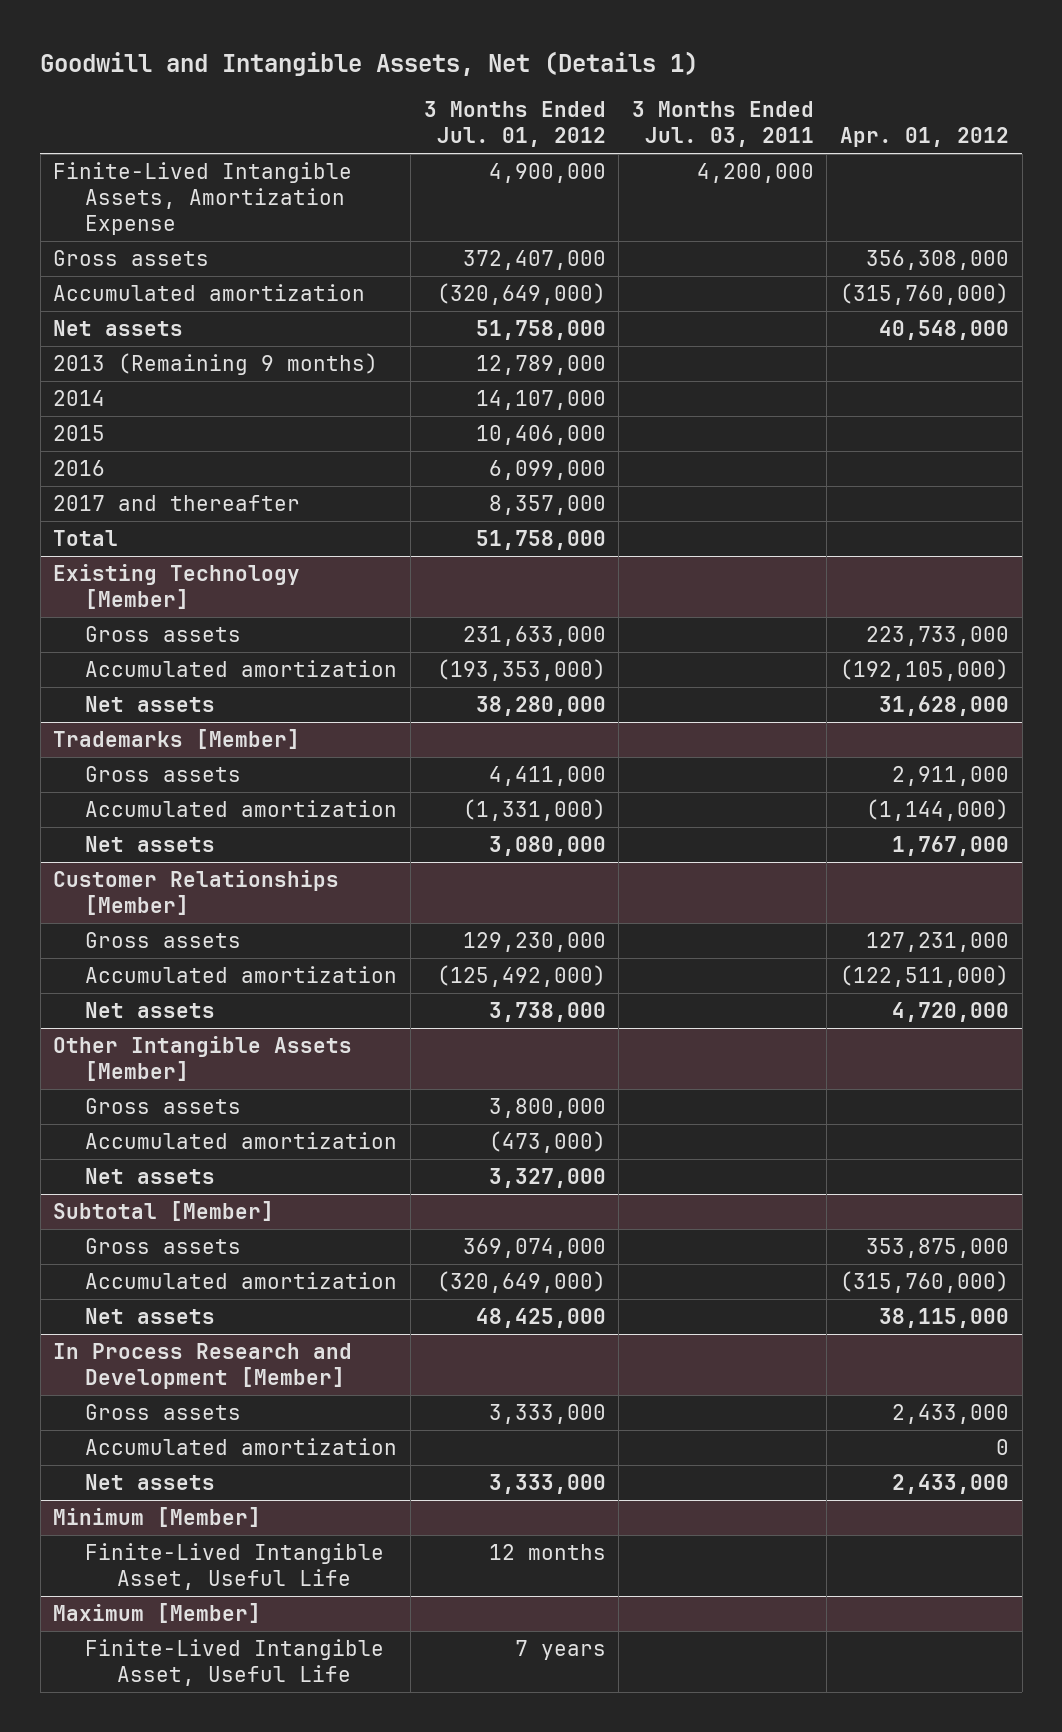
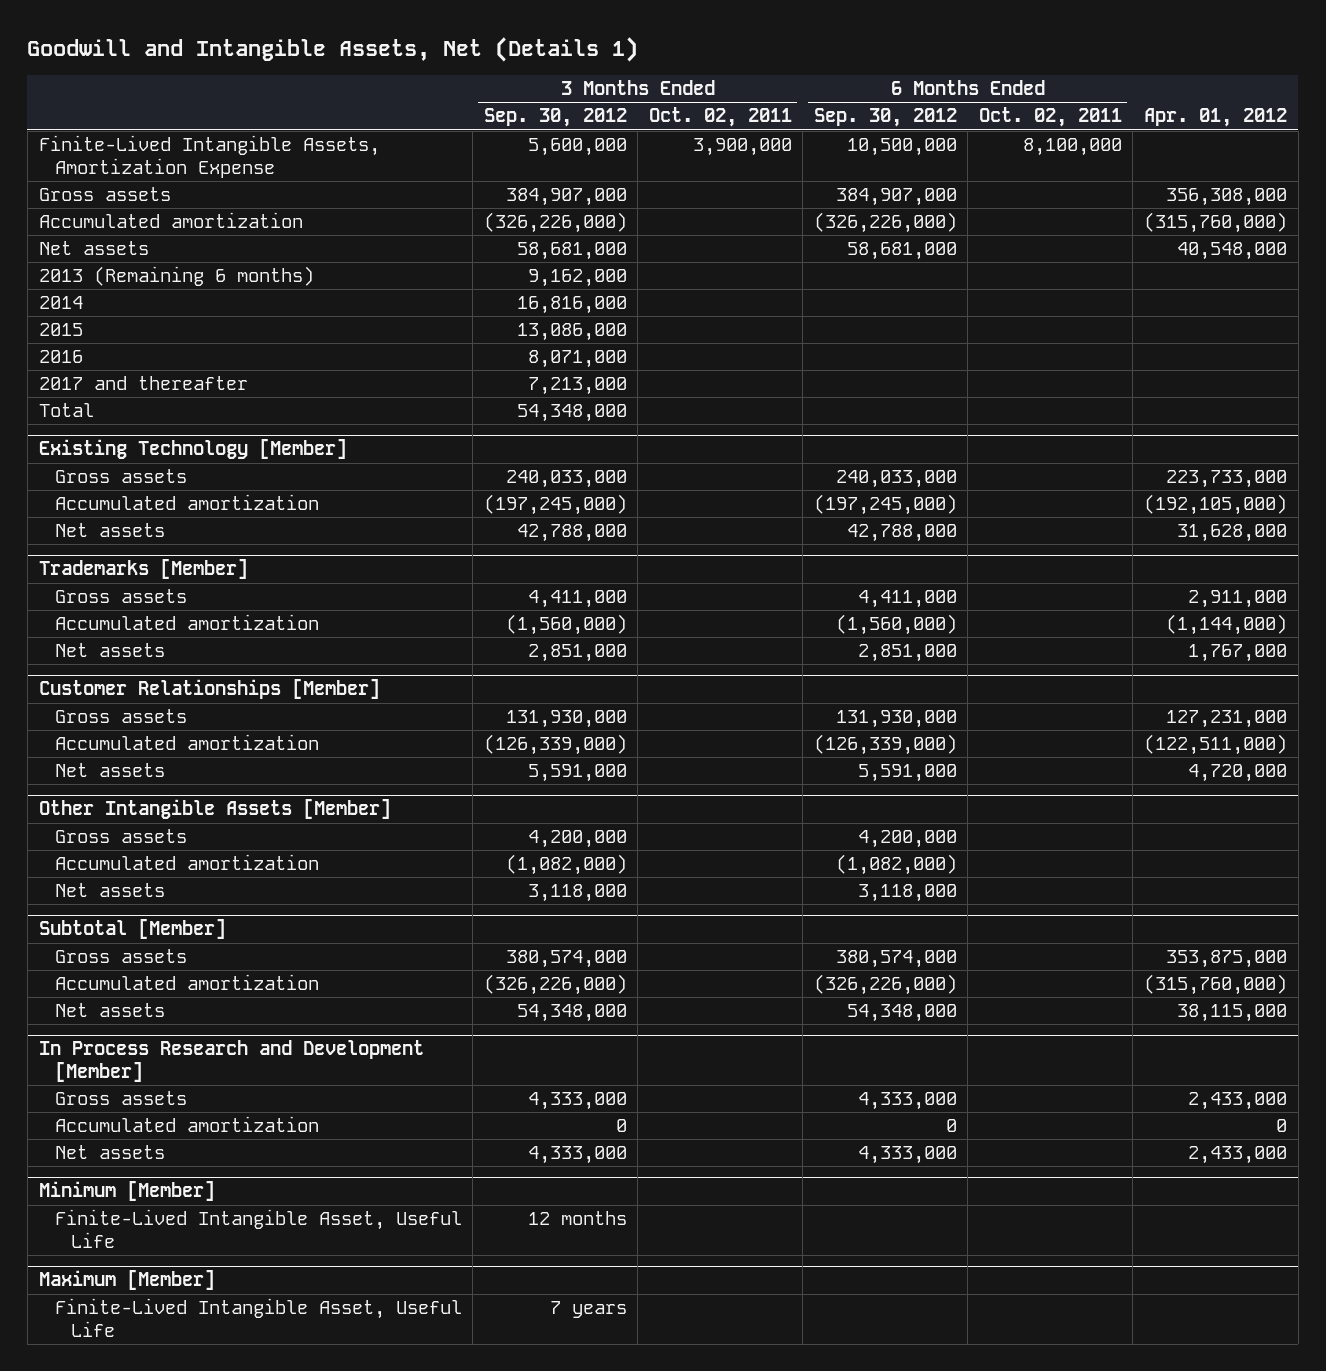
- | 3 Months Ended Jul. 01, 2012 | 3 Months Ended Jul. 03, 2011 | Apr. 01, 2012
+ | 3 Months Ended Sep. 30, 2012 | 3 Months Ended Oct. 02, 2011 | 6 Months Ended Sep. 30, 2012 | 6 Months Ended Oct. 02, 2011 | Apr. 01, 2012
- 2013 (Remaining 9 months) | 12,789,000 | |
+ 2013 (Remaining 6 months) | 9,162,000 | | | |

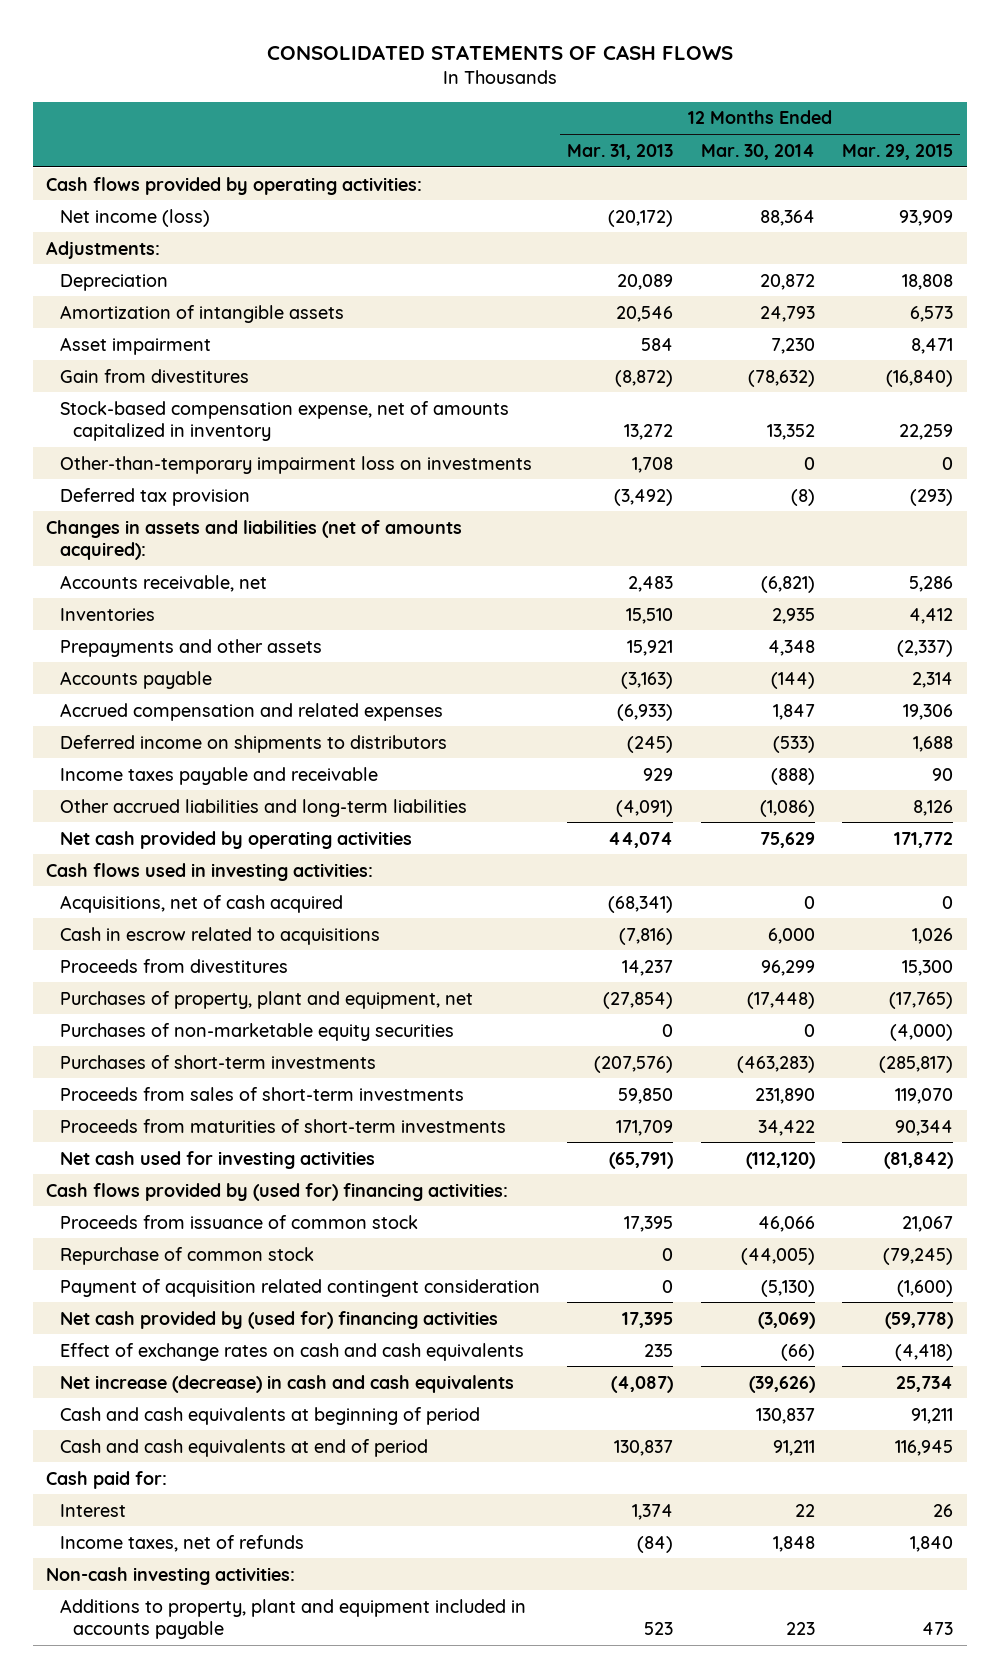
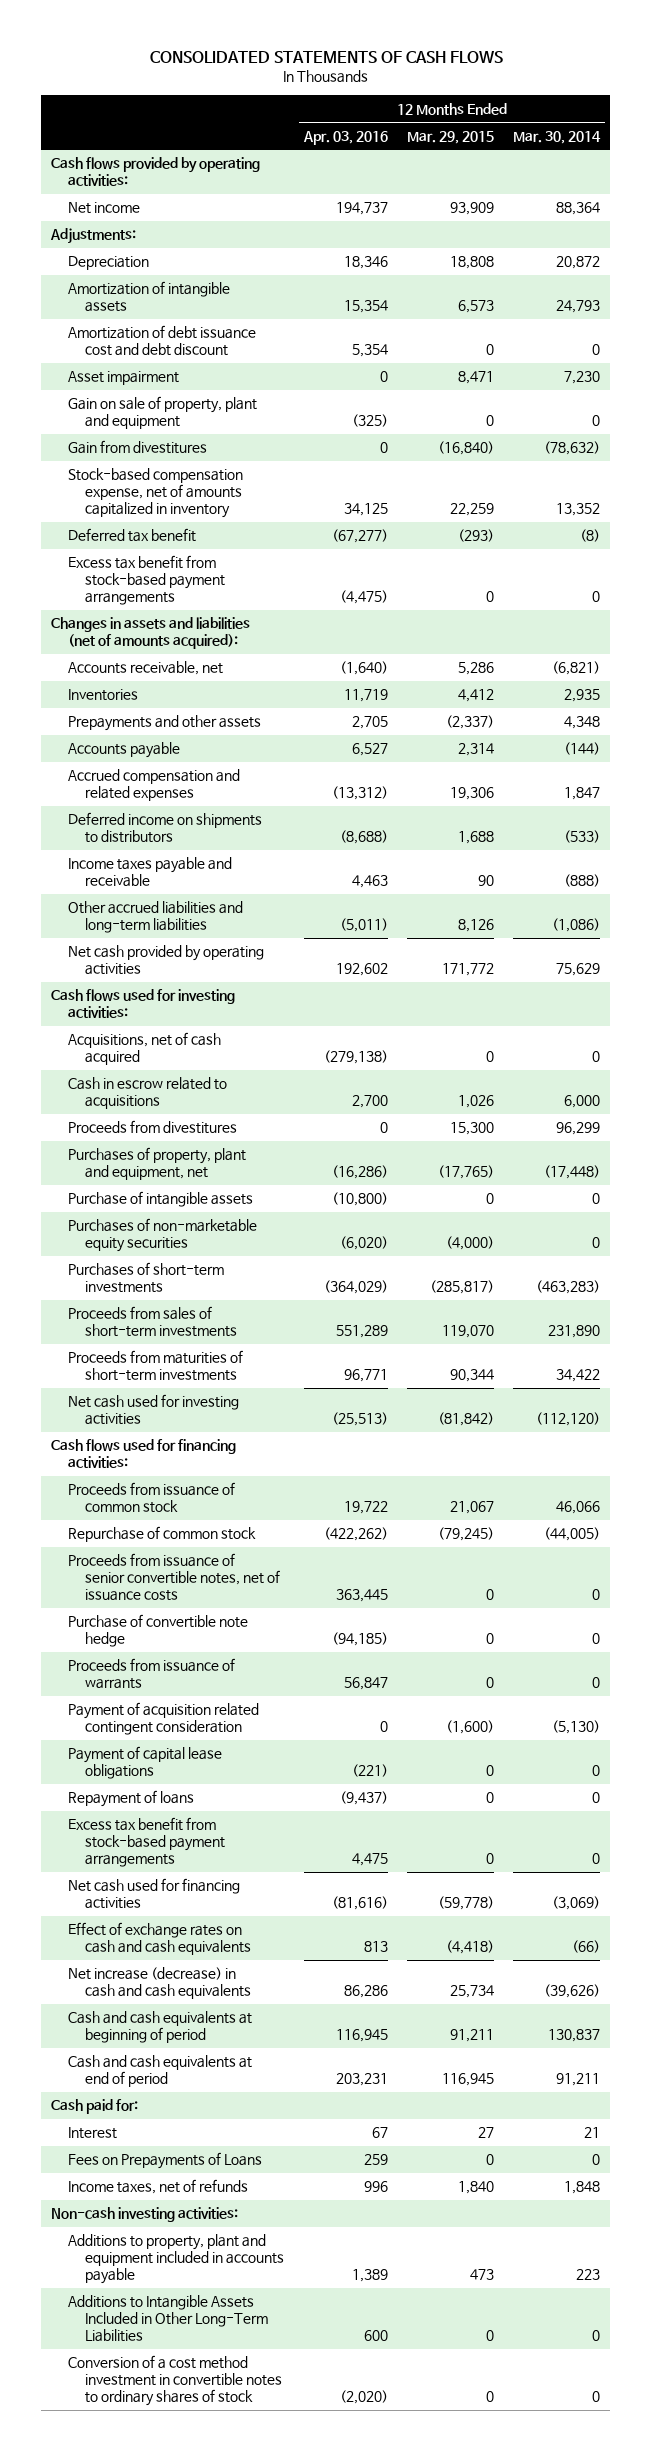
- | 12 Months Ended Mar. 31, 2013 | 12 Months Ended Mar. 30, 2014 | 12 Months Ended Mar. 29, 2015
+ | 12 Months Ended Apr. 03, 2016 | 12 Months Ended Mar. 29, 2015 | 12 Months Ended Mar. 30, 2014
- Net income (loss) | (20,172) | 88,364 | 93,909
+ Net income | 194,737 | 93,909 | 88,364
+ Amortization of debt issuance cost and debt discount | 5,354 | 0 | 0
+ Gain on sale of property, plant and equipment | (325) | 0 | 0
- Other-than-temporary impairment loss on investments | 1,708 | 0 | 0
- Deferred tax provision | (3,492) | (8) | (293)
+ Deferred tax benefit | (67,277) | (293) | (8)
+ Excess tax benefit from stock-based payment arrangements | (4,475) | 0 | 0
- Cash flows used in investing activities:
+ Cash flows used for investing activities:
+ Purchase of intangible assets | (10,800) | 0 | 0
- Cash flows provided by (used for) financing activities:
+ Cash flows used for financing activities:
+ Proceeds from issuance of senior convertible notes, net of issuance costs | 363,445 | 0 | 0
+ Purchase of convertible note hedge | (94,185) | 0 | 0
+ Proceeds from issuance of warrants | 56,847 | 0 | 0
- Net cash provided by (used for) financing activities | 17,395 | (3,069) | (59,778)
+ Payment of capital lease obligations | (221) | 0 | 0
+ Repayment of loans | (9,437) | 0 | 0
+ Excess tax benefit from stock-based payment arrangements | 4,475 | 0 | 0
+ Net cash used for financing activities | (81,616) | (59,778) | (3,069)
- Interest | 1,374 | 22 | 26
+ Interest | 67 | 27 | 21
+ Fees on Prepayments of Loans | 259 | 0 | 0
+ Additions to Intangible Assets Included in Other Long-Term Liabilities | 600 | 0 | 0
+ Conversion of a cost method investment in convertible notes to ordinary shares of stock | (2,020) | 0 | 0

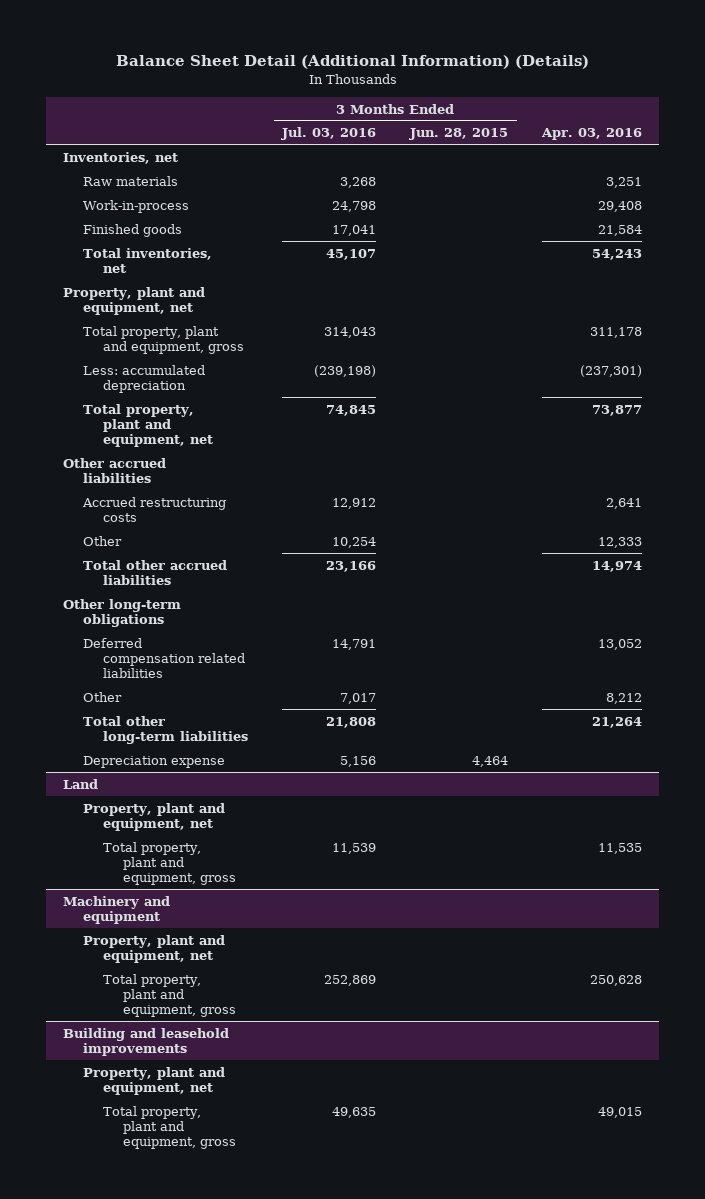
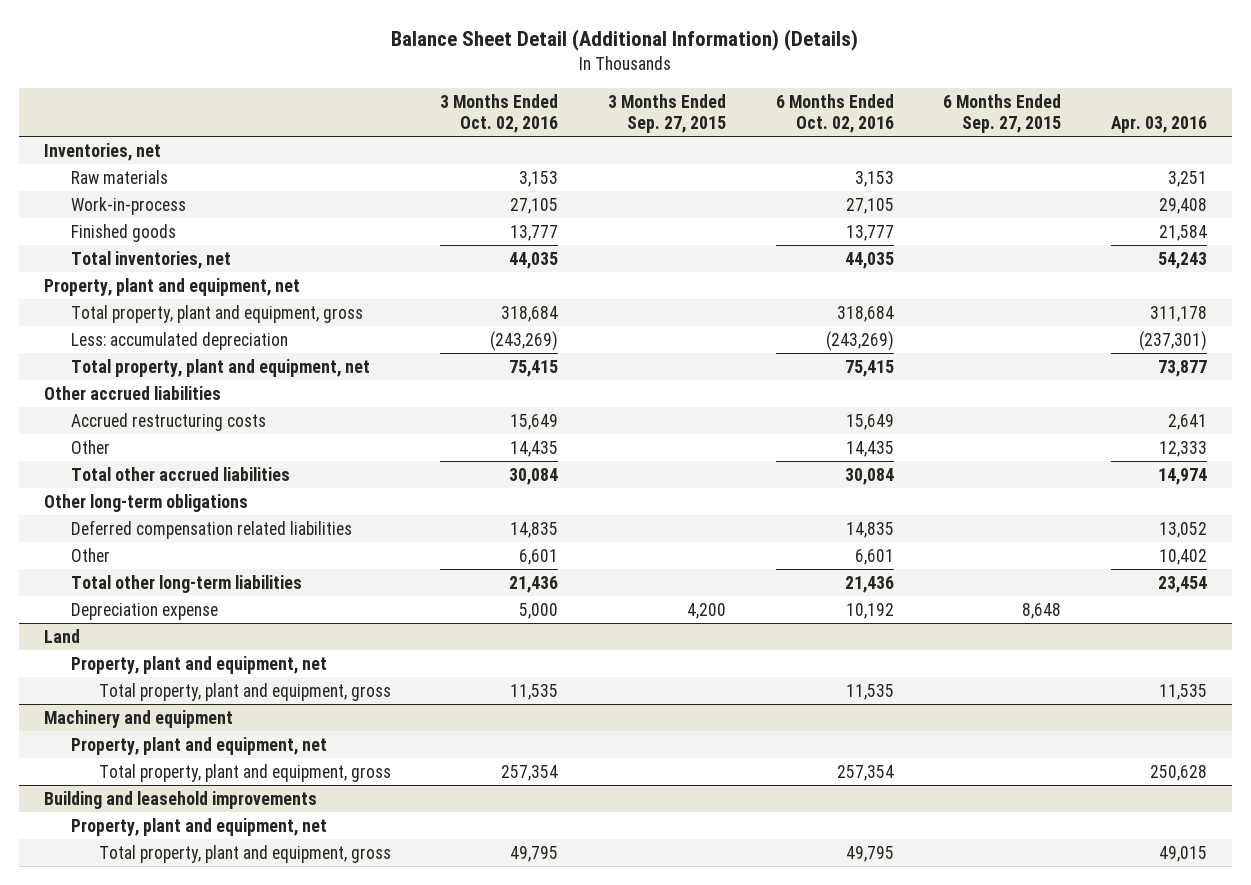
- | 3 Months Ended Jul. 03, 2016 | 3 Months Ended Jun. 28, 2015 | Apr. 03, 2016
+ | 3 Months Ended Oct. 02, 2016 | 3 Months Ended Sep. 27, 2015 | 6 Months Ended Oct. 02, 2016 | 6 Months Ended Sep. 27, 2015 | Apr. 03, 2016
- Other | 7,017 | | 8,212
- Total other long-term liabilities | 21,808 | | 21,264
+ Other | 6,601 | | 6,601 | | 10,402
+ Total other long-term liabilities | 21,436 | | 21,436 | | 23,454

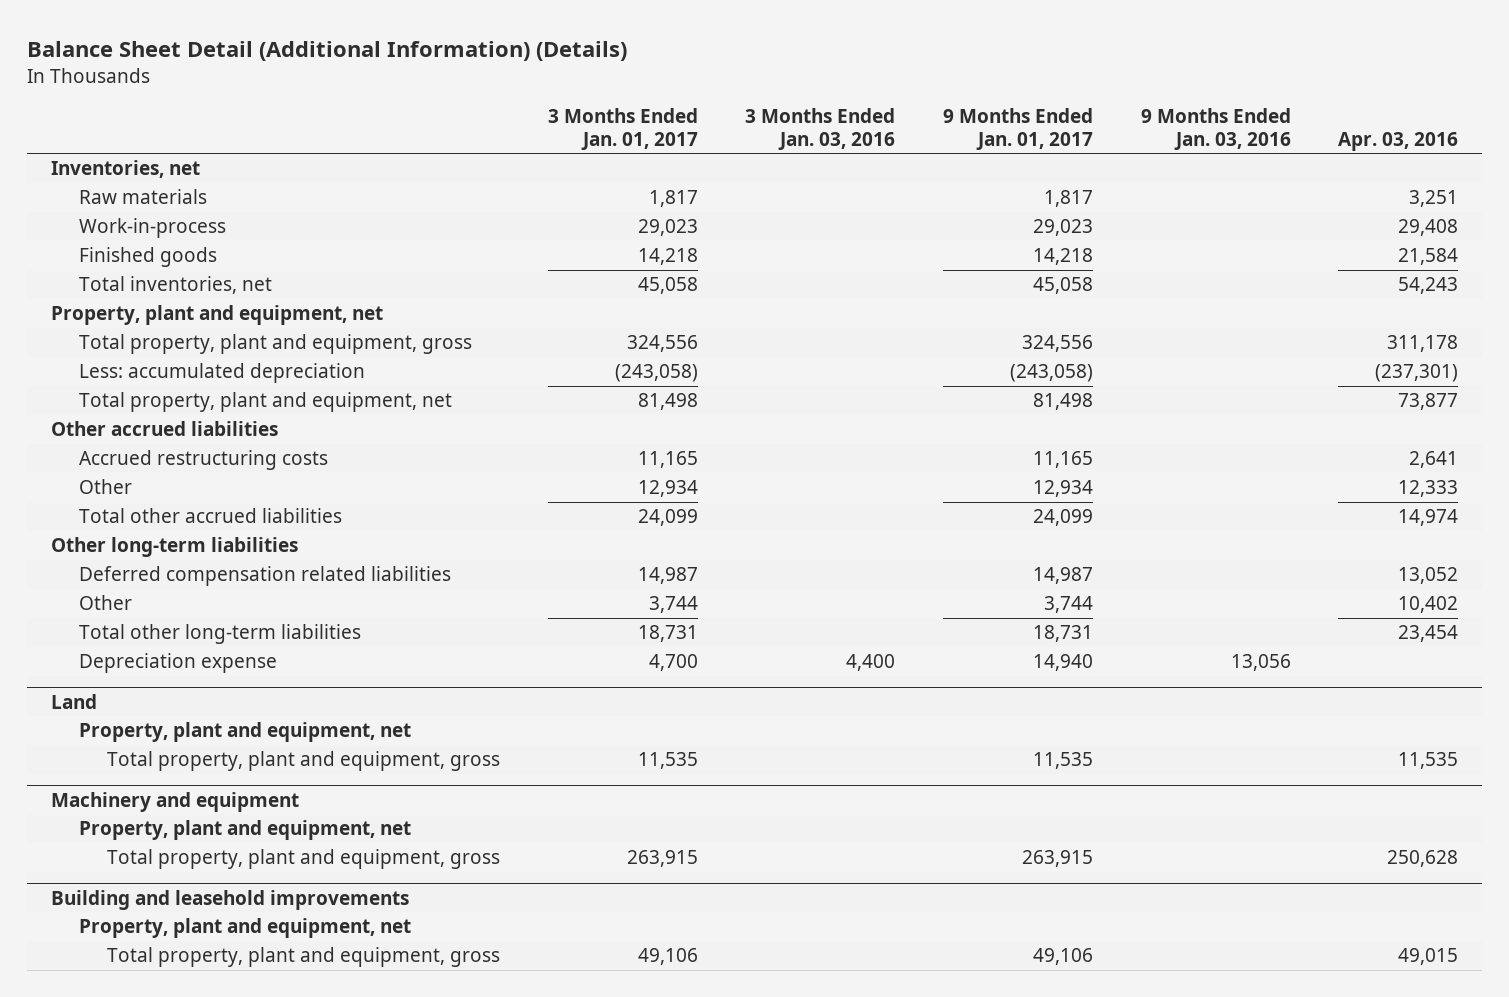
- | 3 Months Ended Oct. 02, 2016 | 3 Months Ended Sep. 27, 2015 | 6 Months Ended Oct. 02, 2016 | 6 Months Ended Sep. 27, 2015 | Apr. 03, 2016
+ | 3 Months Ended Jan. 01, 2017 | 3 Months Ended Jan. 03, 2016 | 9 Months Ended Jan. 01, 2017 | 9 Months Ended Jan. 03, 2016 | Apr. 03, 2016
- Other long-term obligations
+ Other long-term liabilities

